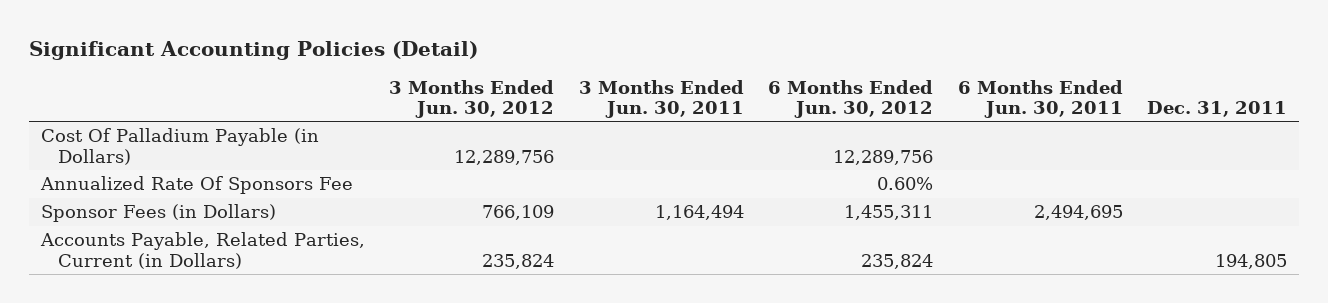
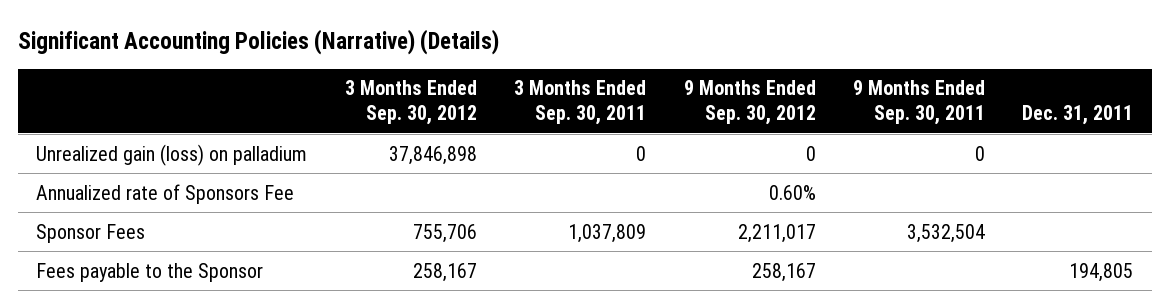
- Significant Accounting Policies (Detail)
+ Significant Accounting Policies (Narrative) (Details)
- | 3 Months Ended Jun. 30, 2012 | 3 Months Ended Jun. 30, 2011 | 6 Months Ended Jun. 30, 2012 | 6 Months Ended Jun. 30, 2011 | Dec. 31, 2011
+ | 3 Months Ended Sep. 30, 2012 | 3 Months Ended Sep. 30, 2011 | 9 Months Ended Sep. 30, 2012 | 9 Months Ended Sep. 30, 2011 | Dec. 31, 2011
- Cost Of Palladium Payable (in Dollars) | 12,289,756 | | 12,289,756 | |
- Annualized Rate Of Sponsors Fee | | | 0.60% | |
- Sponsor Fees (in Dollars) | 766,109 | 1,164,494 | 1,455,311 | 2,494,695 |
- Accounts Payable, Related Parties, Current (in Dollars) | 235,824 | | 235,824 | | 194,805
+ Unrealized gain (loss) on palladium | 37,846,898 | 0 | 0 | 0 |
+ Annualized rate of Sponsors Fee | | | 0.60% | |
+ Sponsor Fees | 755,706 | 1,037,809 | 2,211,017 | 3,532,504 |
+ Fees payable to the Sponsor | 258,167 | | 258,167 | | 194,805

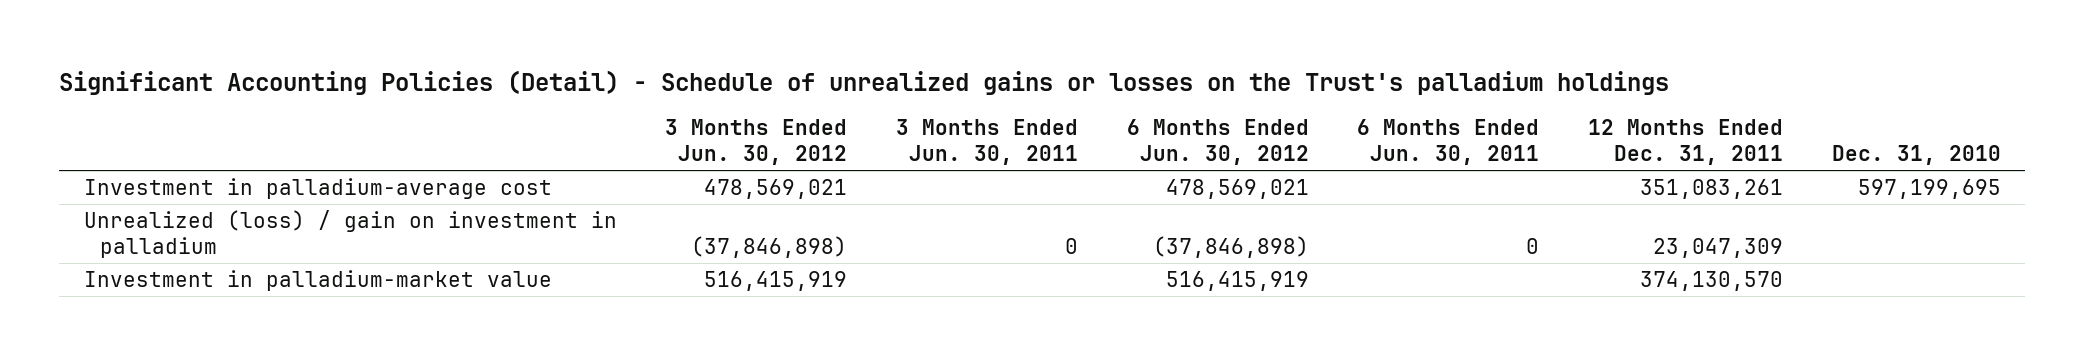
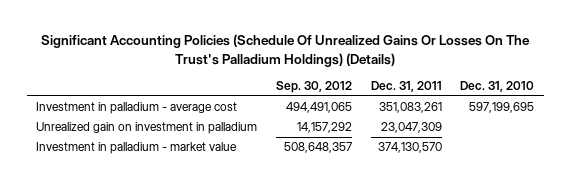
- Significant Accounting Policies (Detail) - Schedule of unrealized gains or losses on the Trust's palladium holdings
+ Significant Accounting Policies (Schedule Of Unrealized Gains Or Losses On The Trust's Palladium Holdings) (Details)
- | 3 Months Ended Jun. 30, 2012 | 3 Months Ended Jun. 30, 2011 | 6 Months Ended Jun. 30, 2012 | 6 Months Ended Jun. 30, 2011 | 12 Months Ended Dec. 31, 2011 | Dec. 31, 2010
+ | Sep. 30, 2012 | Dec. 31, 2011 | Dec. 31, 2010
- Investment in palladium-average cost | 478,569,021 | | 478,569,021 | | 351,083,261 | 597,199,695
- Unrealized (loss) / gain on investment in palladium | (37,846,898) | 0 | (37,846,898) | 0 | 23,047,309 |
- Investment in palladium-market value | 516,415,919 | | 516,415,919 | | 374,130,570 |
+ Investment in palladium - average cost | 494,491,065 | 351,083,261 | 597,199,695
+ Unrealized gain on investment in palladium | 14,157,292 | 23,047,309 |
+ Investment in palladium - market value | 508,648,357 | 374,130,570 |

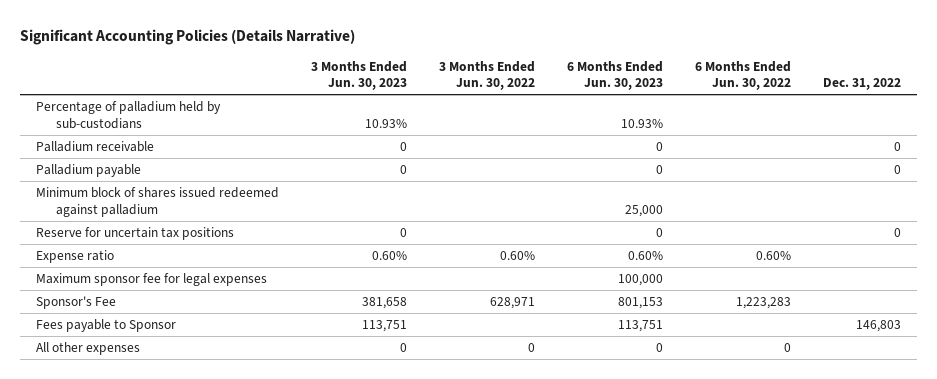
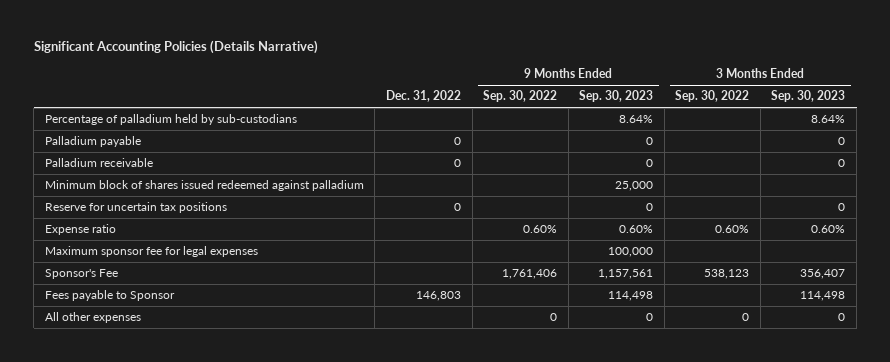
- | 3 Months Ended Jun. 30, 2023 | 3 Months Ended Jun. 30, 2022 | 6 Months Ended Jun. 30, 2023 | 6 Months Ended Jun. 30, 2022 | Dec. 31, 2022
+ | Dec. 31, 2022 | 9 Months Ended Sep. 30, 2022 | 9 Months Ended Sep. 30, 2023 | 3 Months Ended Sep. 30, 2022 | 3 Months Ended Sep. 30, 2023
moved down: Palladium receivable | 0 | | 0 | | 0

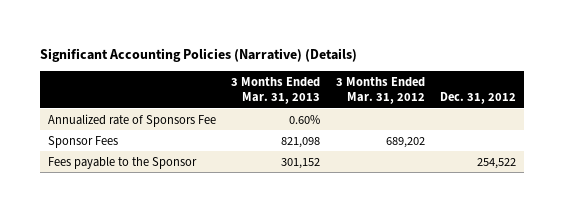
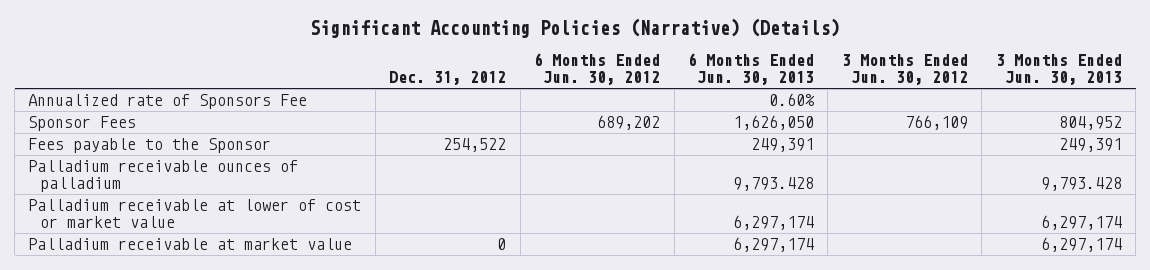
- | 3 Months Ended Mar. 31, 2013 | 3 Months Ended Mar. 31, 2012 | Dec. 31, 2012
+ | Dec. 31, 2012 | 6 Months Ended Jun. 30, 2012 | 6 Months Ended Jun. 30, 2013 | 3 Months Ended Jun. 30, 2012 | 3 Months Ended Jun. 30, 2013
+ Palladium receivable ounces of palladium | | | 9,793.428 | | 9,793.428
+ Palladium receivable at lower of cost or market value | | | 6,297,174 | | 6,297,174
+ Palladium receivable at market value | 0 | | 6,297,174 | | 6,297,174

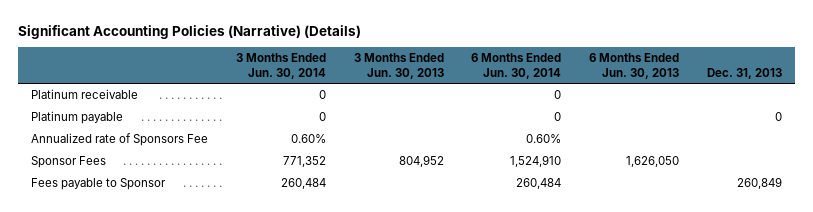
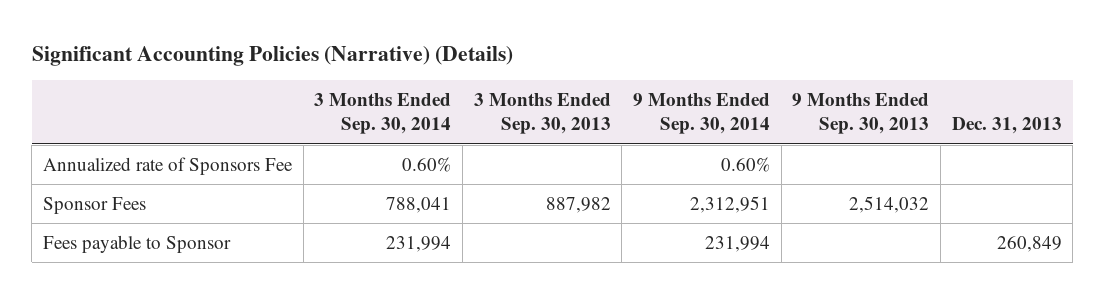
- | 3 Months Ended Jun. 30, 2014 | 3 Months Ended Jun. 30, 2013 | 6 Months Ended Jun. 30, 2014 | 6 Months Ended Jun. 30, 2013 | Dec. 31, 2013
+ | 3 Months Ended Sep. 30, 2014 | 3 Months Ended Sep. 30, 2013 | 9 Months Ended Sep. 30, 2014 | 9 Months Ended Sep. 30, 2013 | Dec. 31, 2013
- Platinum receivable | 0 | | 0 | |
- Platinum payable | 0 | | 0 | | 0

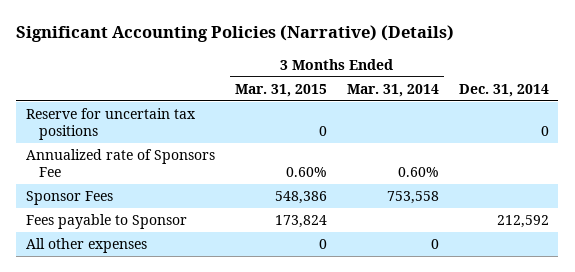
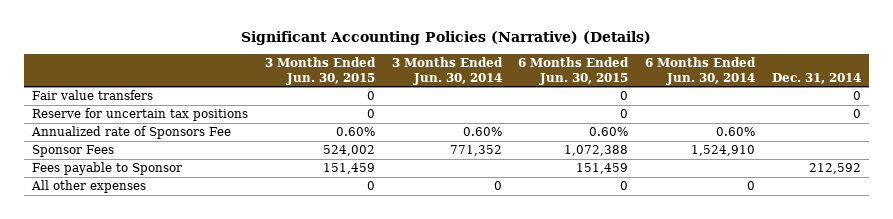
- | 3 Months Ended Mar. 31, 2015 | 3 Months Ended Mar. 31, 2014 | Dec. 31, 2014
+ | 3 Months Ended Jun. 30, 2015 | 3 Months Ended Jun. 30, 2014 | 6 Months Ended Jun. 30, 2015 | 6 Months Ended Jun. 30, 2014 | Dec. 31, 2014
+ Fair value transfers | 0 | | 0 | | 0

